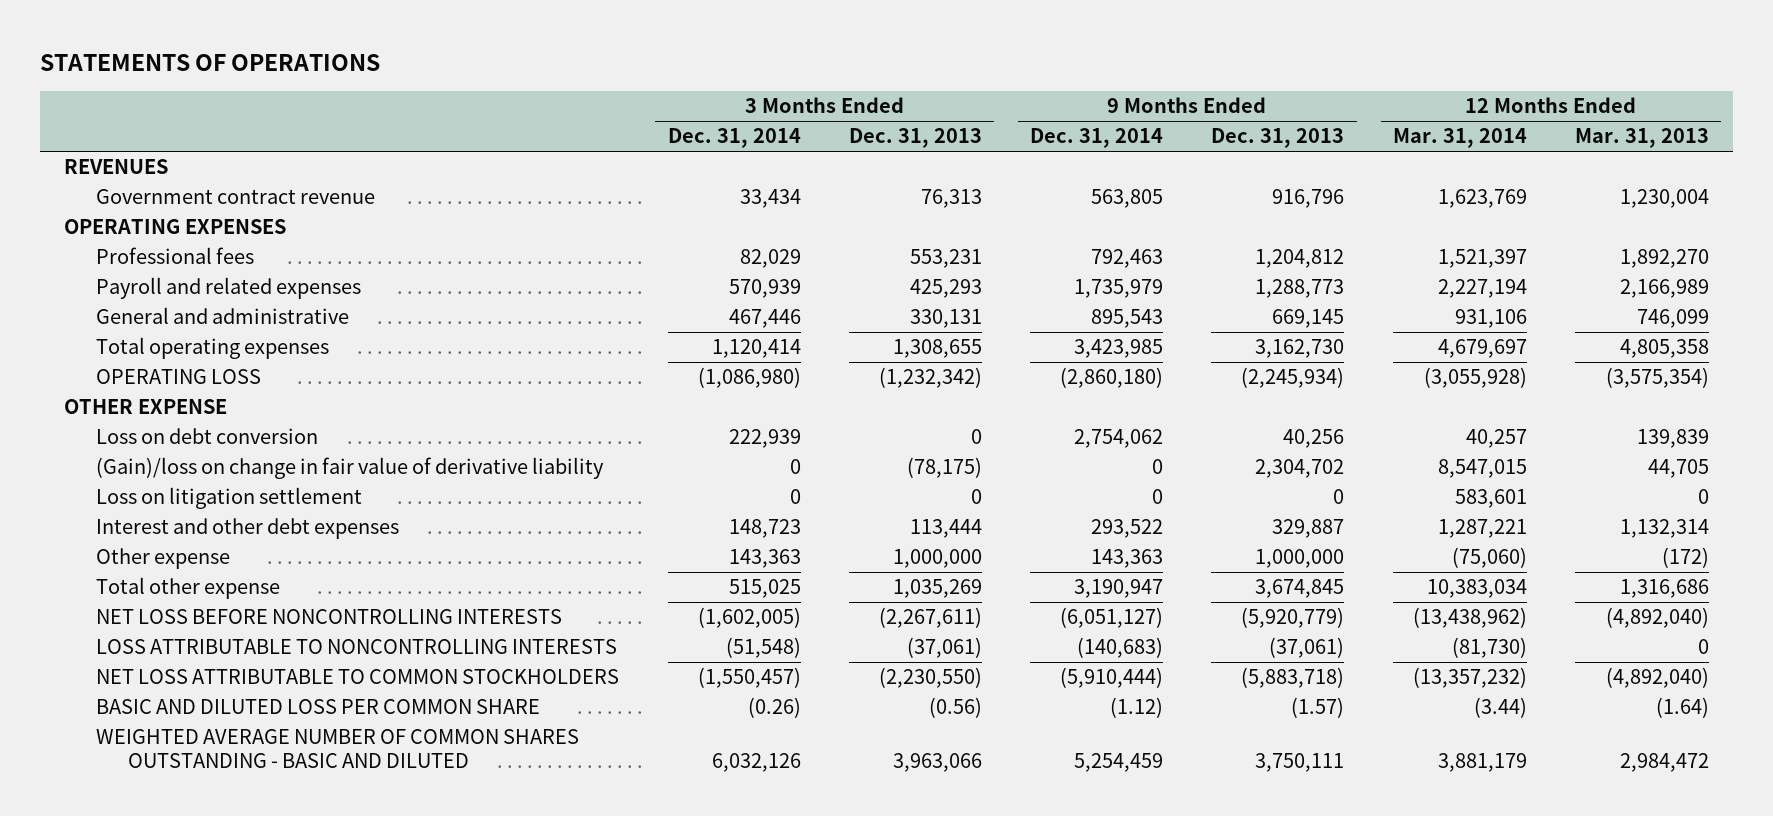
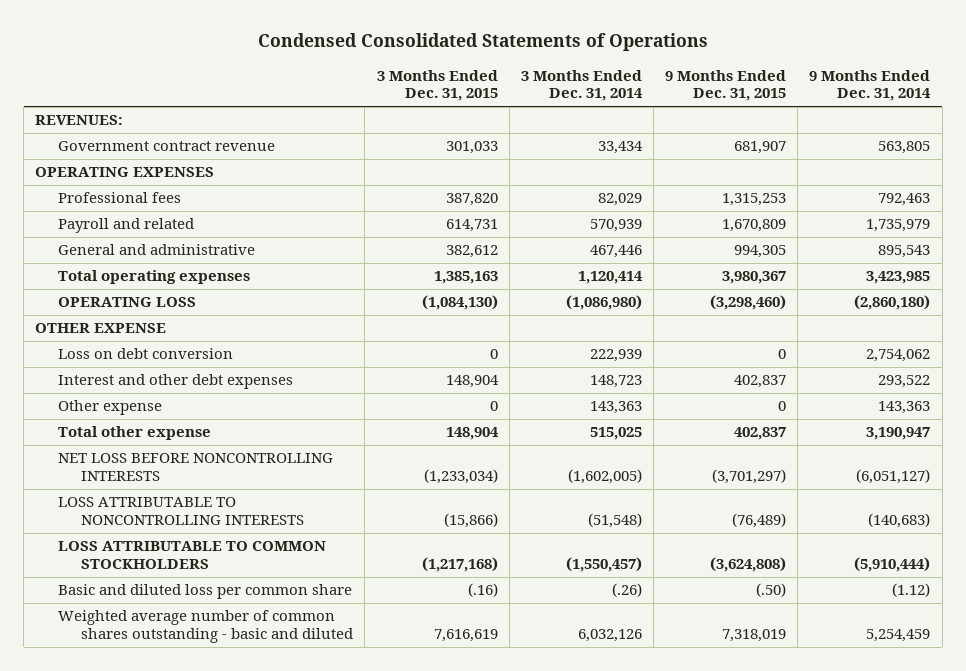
- STATEMENTS OF OPERATIONS
+ Condensed Consolidated Statements of Operations
- | 3 Months Ended Dec. 31, 2014 | 3 Months Ended Dec. 31, 2013 | 9 Months Ended Dec. 31, 2014 | 9 Months Ended Dec. 31, 2013 | 12 Months Ended Mar. 31, 2014 | 12 Months Ended Mar. 31, 2013
+ | 3 Months Ended Dec. 31, 2015 | 3 Months Ended Dec. 31, 2014 | 9 Months Ended Dec. 31, 2015 | 9 Months Ended Dec. 31, 2014
- REVENUES
+ REVENUES:
- Payroll and related expenses | 570,939 | 425,293 | 1,735,979 | 1,288,773 | 2,227,194 | 2,166,989
+ Payroll and related | 614,731 | 570,939 | 1,670,809 | 1,735,979
- (Gain)/loss on change in fair value of derivative liability | 0 | (78,175) | 0 | 2,304,702 | 8,547,015 | 44,705
- Loss on litigation settlement | 0 | 0 | 0 | 0 | 583,601 | 0
- NET LOSS ATTRIBUTABLE TO COMMON STOCKHOLDERS | (1,550,457) | (2,230,550) | (5,910,444) | (5,883,718) | (13,357,232) | (4,892,040)
- BASIC AND DILUTED LOSS PER COMMON SHARE | (0.26) | (0.56) | (1.12) | (1.57) | (3.44) | (1.64)
- WEIGHTED AVERAGE NUMBER OF COMMON SHARES OUTSTANDING - BASIC AND DILUTED | 6,032,126 | 3,963,066 | 5,254,459 | 3,750,111 | 3,881,179 | 2,984,472
+ LOSS ATTRIBUTABLE TO COMMON STOCKHOLDERS | (1,217,168) | (1,550,457) | (3,624,808) | (5,910,444)
+ Basic and diluted loss per common share | (.16) | (.26) | (.50) | (1.12)
+ Weighted average number of common shares outstanding - basic and diluted | 7,616,619 | 6,032,126 | 7,318,019 | 5,254,459

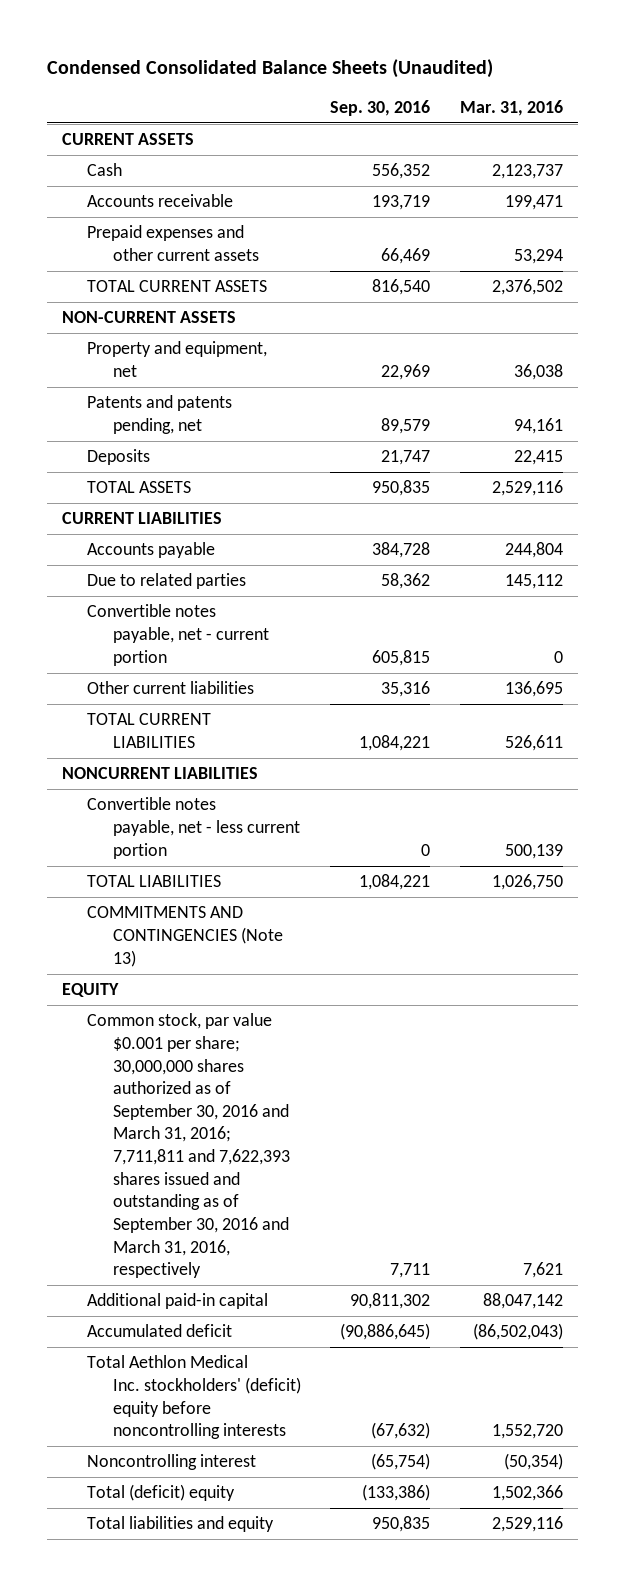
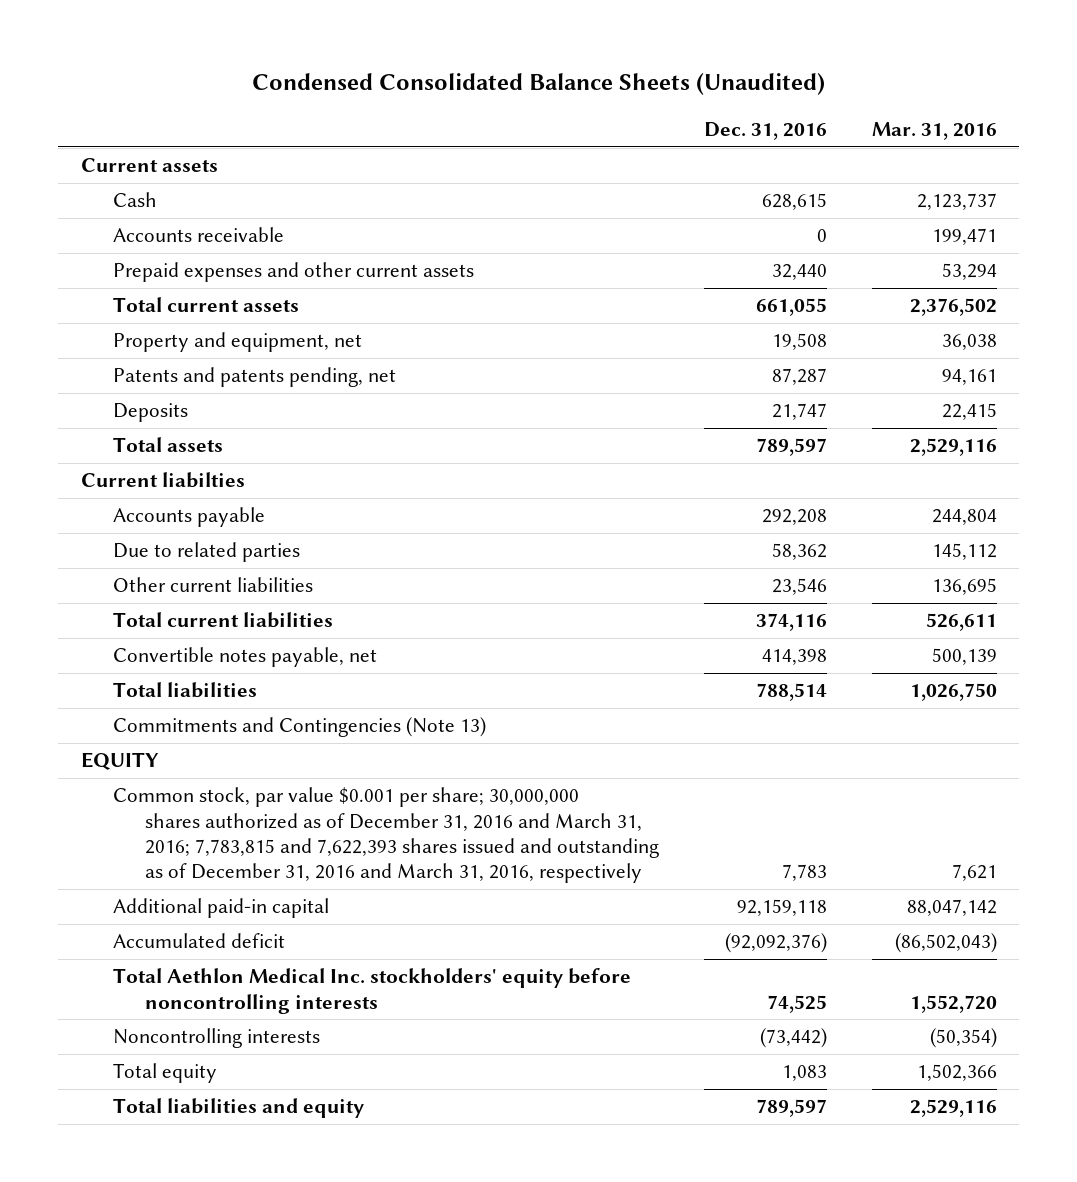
- | Sep. 30, 2016 | Mar. 31, 2016
+ | Dec. 31, 2016 | Mar. 31, 2016
- CURRENT ASSETS
+ Current assets
- TOTAL CURRENT ASSETS | 816,540 | 2,376,502
- NON-CURRENT ASSETS
+ Total current assets | 661,055 | 2,376,502
- TOTAL ASSETS | 950,835 | 2,529,116
- CURRENT LIABILITIES
+ Total assets | 789,597 | 2,529,116
+ Current liabilties
- Convertible notes payable, net - current portion | 605,815 | 0
- TOTAL CURRENT LIABILITIES | 1,084,221 | 526,611
- NONCURRENT LIABILITIES
- Convertible notes payable, net - less current portion | 0 | 500,139
- TOTAL LIABILITIES | 1,084,221 | 1,026,750
- COMMITMENTS AND CONTINGENCIES (Note 13)
+ Total current liabilities | 374,116 | 526,611
+ Convertible notes payable, net | 414,398 | 500,139
+ Total liabilities | 788,514 | 1,026,750
+ Commitments and Contingencies (Note 13)
- Common stock, par value $0.001 per share; 30,000,000 shares authorized as of September 30, 2016 and March 31, 2016; 7,711,811 and 7,622,393 shares issued and outstanding as of September 30, 2016 and March 31, 2016, respectively | 7,711 | 7,621
+ Common stock, par value $0.001 per share; 30,000,000 shares authorized as of December 31, 2016 and March 31, 2016; 7,783,815 and 7,622,393 shares issued and outstanding as of December 31, 2016 and March 31, 2016, respectively | 7,783 | 7,621
- Total Aethlon Medical Inc. stockholders' (deficit) equity before noncontrolling interests | (67,632) | 1,552,720
- Noncontrolling interest | (65,754) | (50,354)
- Total (deficit) equity | (133,386) | 1,502,366
+ Total Aethlon Medical Inc. stockholders' equity before noncontrolling interests | 74,525 | 1,552,720
+ Noncontrolling interests | (73,442) | (50,354)
+ Total equity | 1,083 | 1,502,366

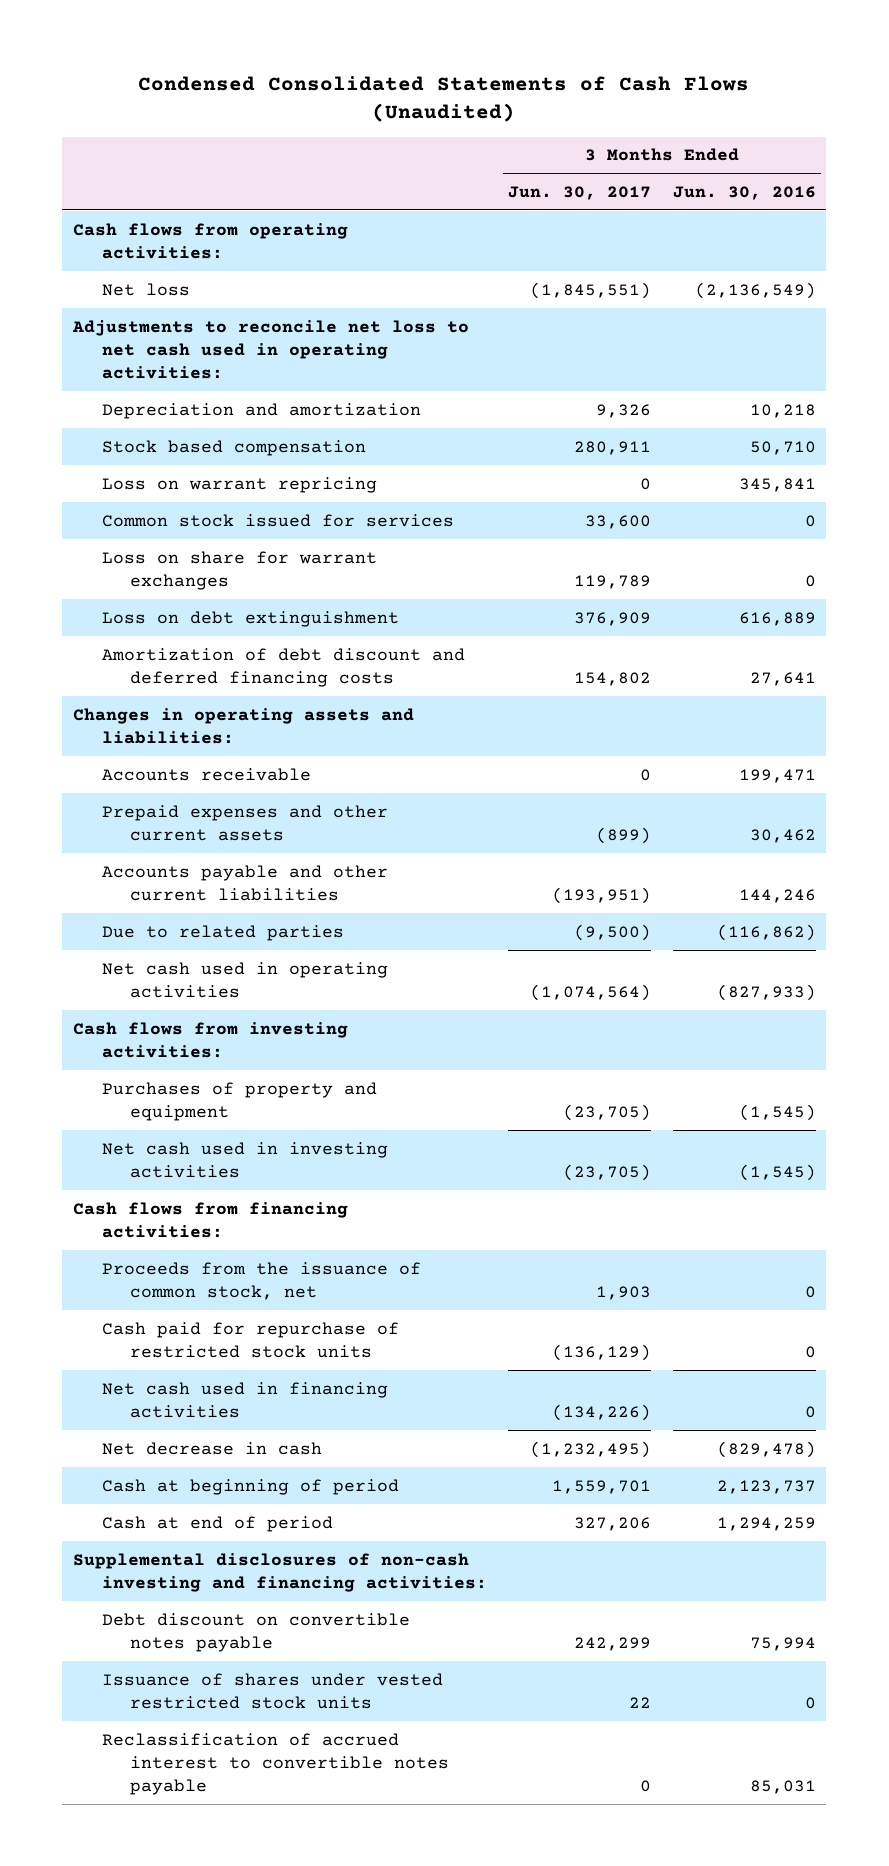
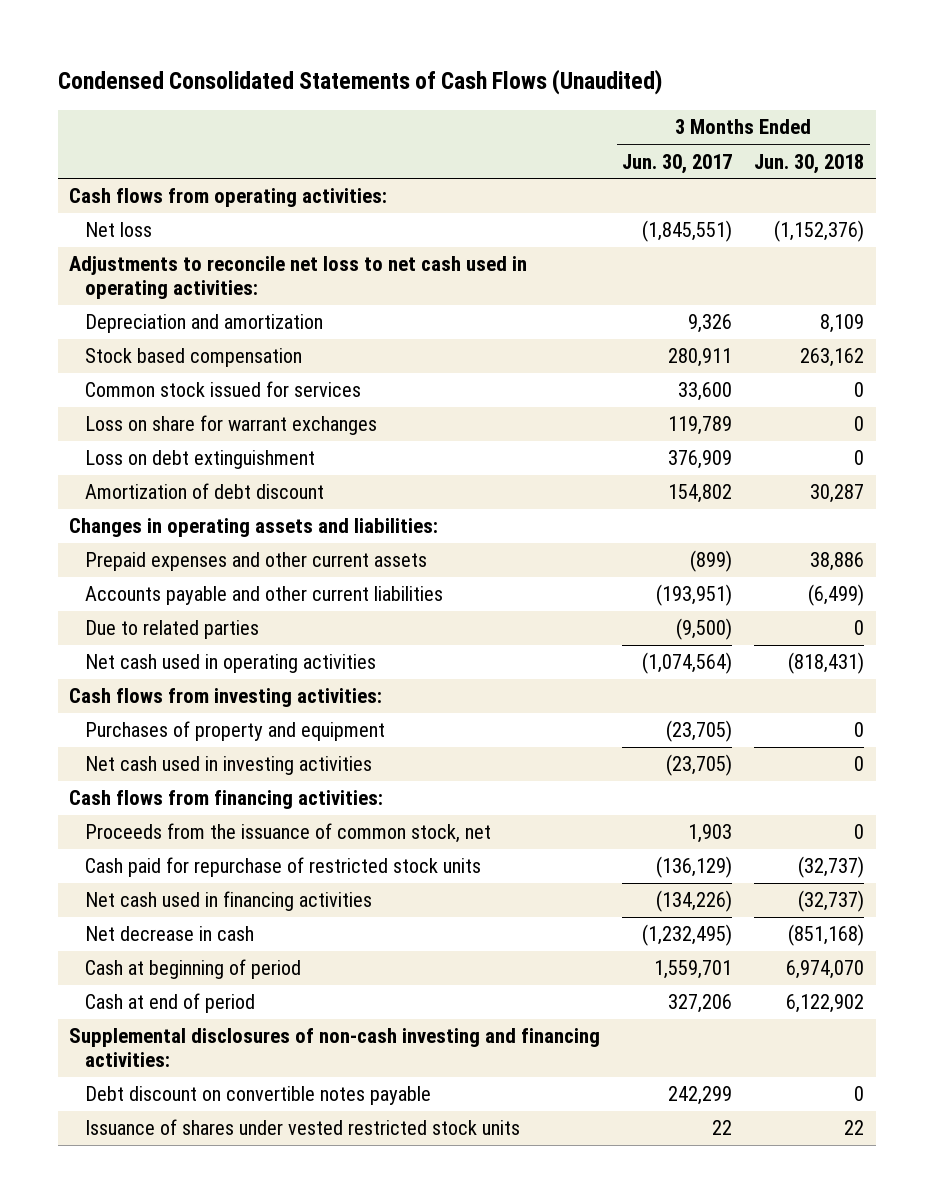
- | 3 Months Ended Jun. 30, 2017 | 3 Months Ended Jun. 30, 2016
+ | 3 Months Ended Jun. 30, 2017 | 3 Months Ended Jun. 30, 2018
- Loss on warrant repricing | 0 | 345,841
- Amortization of debt discount and deferred financing costs | 154,802 | 27,641
+ Amortization of debt discount | 154,802 | 30,287
- Accounts receivable | 0 | 199,471
- Reclassification of accrued interest to convertible notes payable | 0 | 85,031

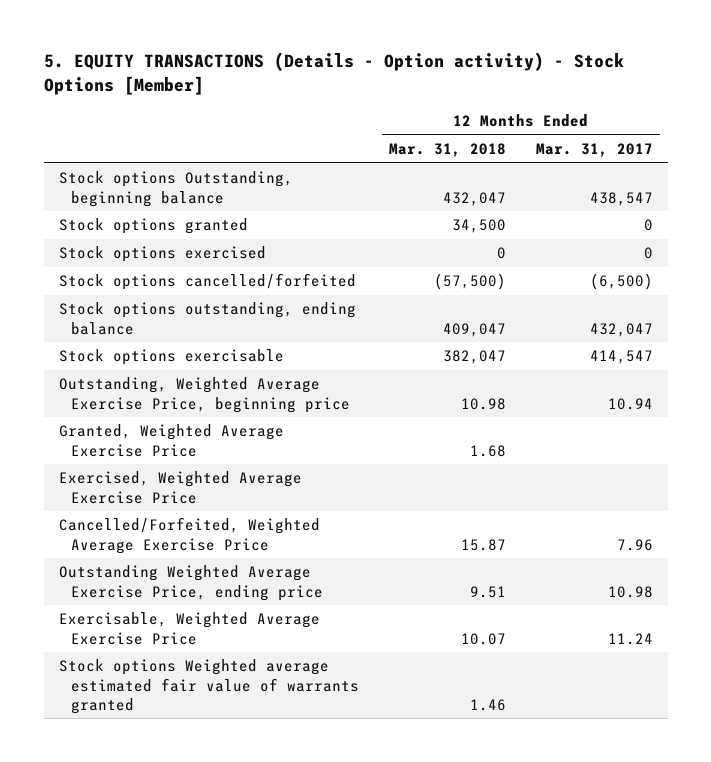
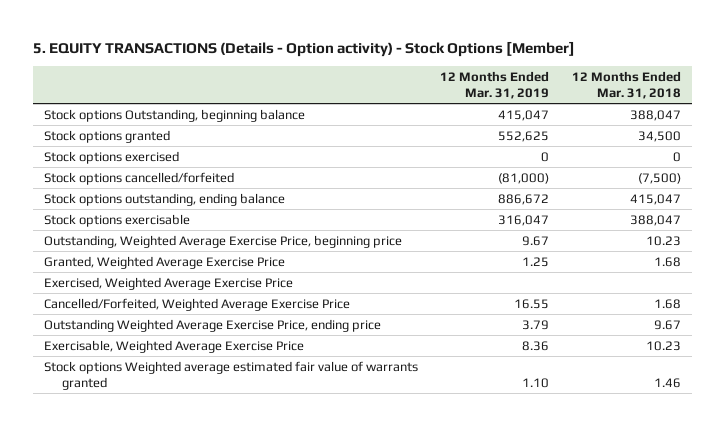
- | 12 Months Ended Mar. 31, 2018 | 12 Months Ended Mar. 31, 2017
+ | 12 Months Ended Mar. 31, 2019 | 12 Months Ended Mar. 31, 2018
- Stock options Outstanding, beginning balance | 432,047 | 438,547
+ Stock options Outstanding, beginning balance | 415,047 | 388,047
- Stock options cancelled/forfeited | (57,500) | (6,500)
- Stock options outstanding, ending balance | 409,047 | 432,047
- Stock options exercisable | 382,047 | 414,547
- Outstanding, Weighted Average Exercise Price, beginning price | 10.98 | 10.94
+ Stock options cancelled/forfeited | (81,000) | (7,500)
+ Stock options outstanding, ending balance | 886,672 | 415,047
+ Stock options exercisable | 316,047 | 388,047
+ Outstanding, Weighted Average Exercise Price, beginning price | 9.67 | 10.23
- Cancelled/Forfeited, Weighted Average Exercise Price | 15.87 | 7.96
- Outstanding Weighted Average Exercise Price, ending price | 9.51 | 10.98
- Exercisable, Weighted Average Exercise Price | 10.07 | 11.24
+ Cancelled/Forfeited, Weighted Average Exercise Price | 16.55 | 1.68
+ Outstanding Weighted Average Exercise Price, ending price | 3.79 | 9.67
+ Exercisable, Weighted Average Exercise Price | 8.36 | 10.23

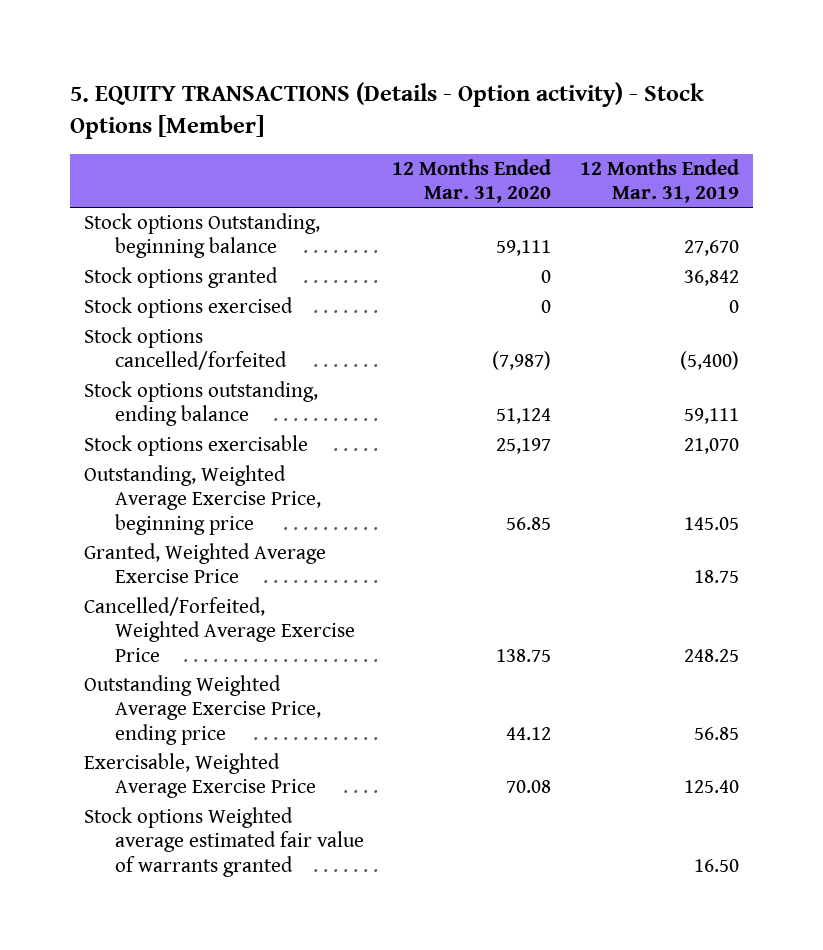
- | 12 Months Ended Mar. 31, 2019 | 12 Months Ended Mar. 31, 2018
+ | 12 Months Ended Mar. 31, 2020 | 12 Months Ended Mar. 31, 2019
- Stock options Outstanding, beginning balance | 415,047 | 388,047
- Stock options granted | 552,625 | 34,500
+ Stock options Outstanding, beginning balance | 59,111 | 27,670
+ Stock options granted | 0 | 36,842
- Stock options cancelled/forfeited | (81,000) | (7,500)
- Stock options outstanding, ending balance | 886,672 | 415,047
- Stock options exercisable | 316,047 | 388,047
- Outstanding, Weighted Average Exercise Price, beginning price | 9.67 | 10.23
- Granted, Weighted Average Exercise Price | 1.25 | 1.68
- Exercised, Weighted Average Exercise Price
- Cancelled/Forfeited, Weighted Average Exercise Price | 16.55 | 1.68
- Outstanding Weighted Average Exercise Price, ending price | 3.79 | 9.67
- Exercisable, Weighted Average Exercise Price | 8.36 | 10.23
- Stock options Weighted average estimated fair value of warrants granted | 1.10 | 1.46
+ Stock options cancelled/forfeited | (7,987) | (5,400)
+ Stock options outstanding, ending balance | 51,124 | 59,111
+ Stock options exercisable | 25,197 | 21,070
+ Outstanding, Weighted Average Exercise Price, beginning price | 56.85 | 145.05
+ Granted, Weighted Average Exercise Price | | 18.75
+ Cancelled/Forfeited, Weighted Average Exercise Price | 138.75 | 248.25
+ Outstanding Weighted Average Exercise Price, ending price | 44.12 | 56.85
+ Exercisable, Weighted Average Exercise Price | 70.08 | 125.40
+ Stock options Weighted average estimated fair value of warrants granted | | 16.50

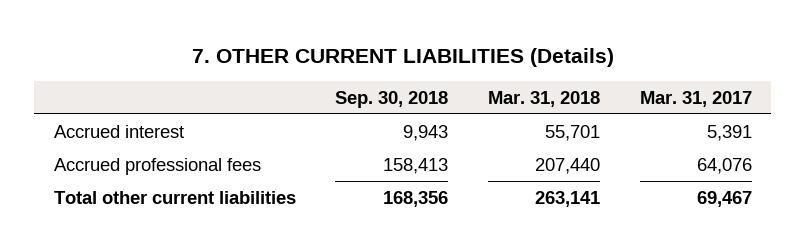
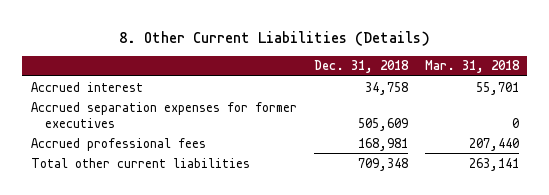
- 7. OTHER CURRENT LIABILITIES (Details)
+ 8. Other Current Liabilities (Details)
- | Sep. 30, 2018 | Mar. 31, 2018 | Mar. 31, 2017
+ | Dec. 31, 2018 | Mar. 31, 2018
+ Accrued separation expenses for former executives | 505,609 | 0

